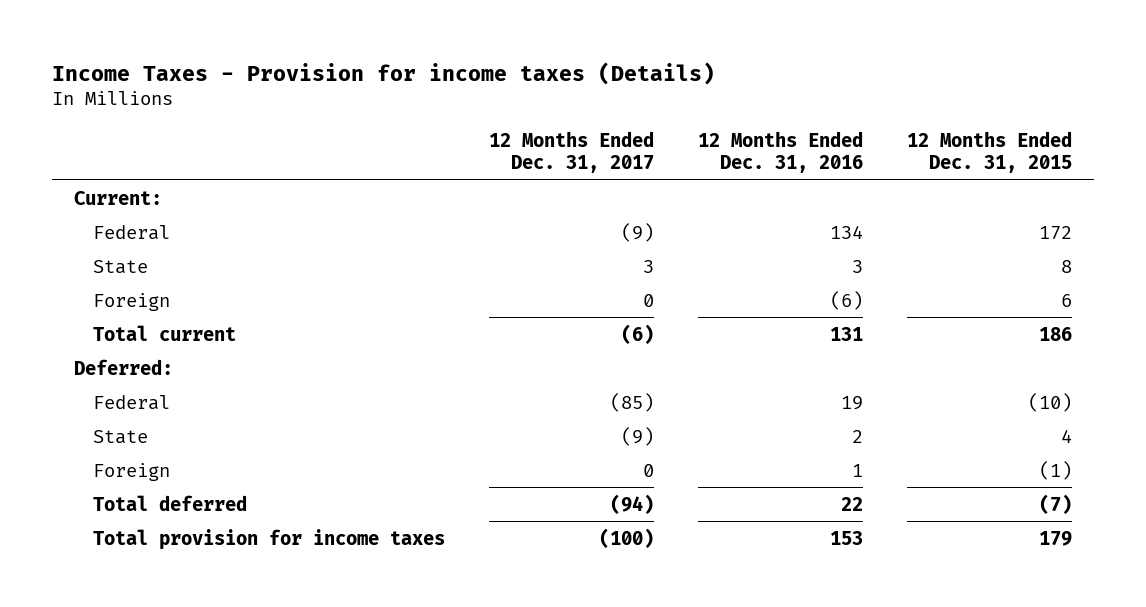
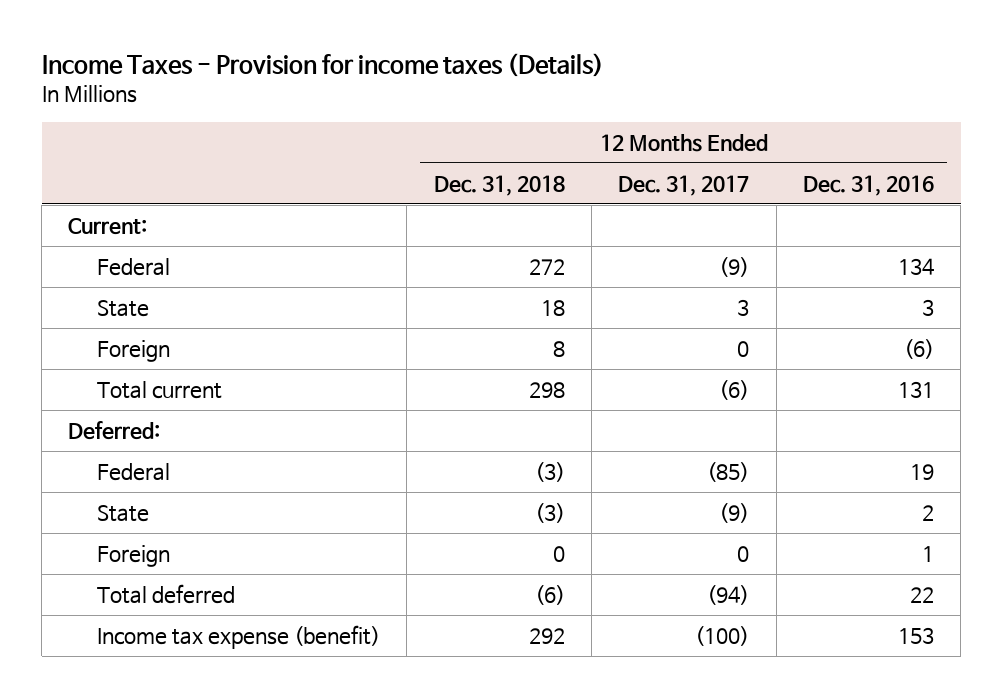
- | 12 Months Ended Dec. 31, 2017 | 12 Months Ended Dec. 31, 2016 | 12 Months Ended Dec. 31, 2015
+ | 12 Months Ended Dec. 31, 2018 | 12 Months Ended Dec. 31, 2017 | 12 Months Ended Dec. 31, 2016
- Total provision for income taxes | (100) | 153 | 179
+ Income tax expense (benefit) | 292 | (100) | 153

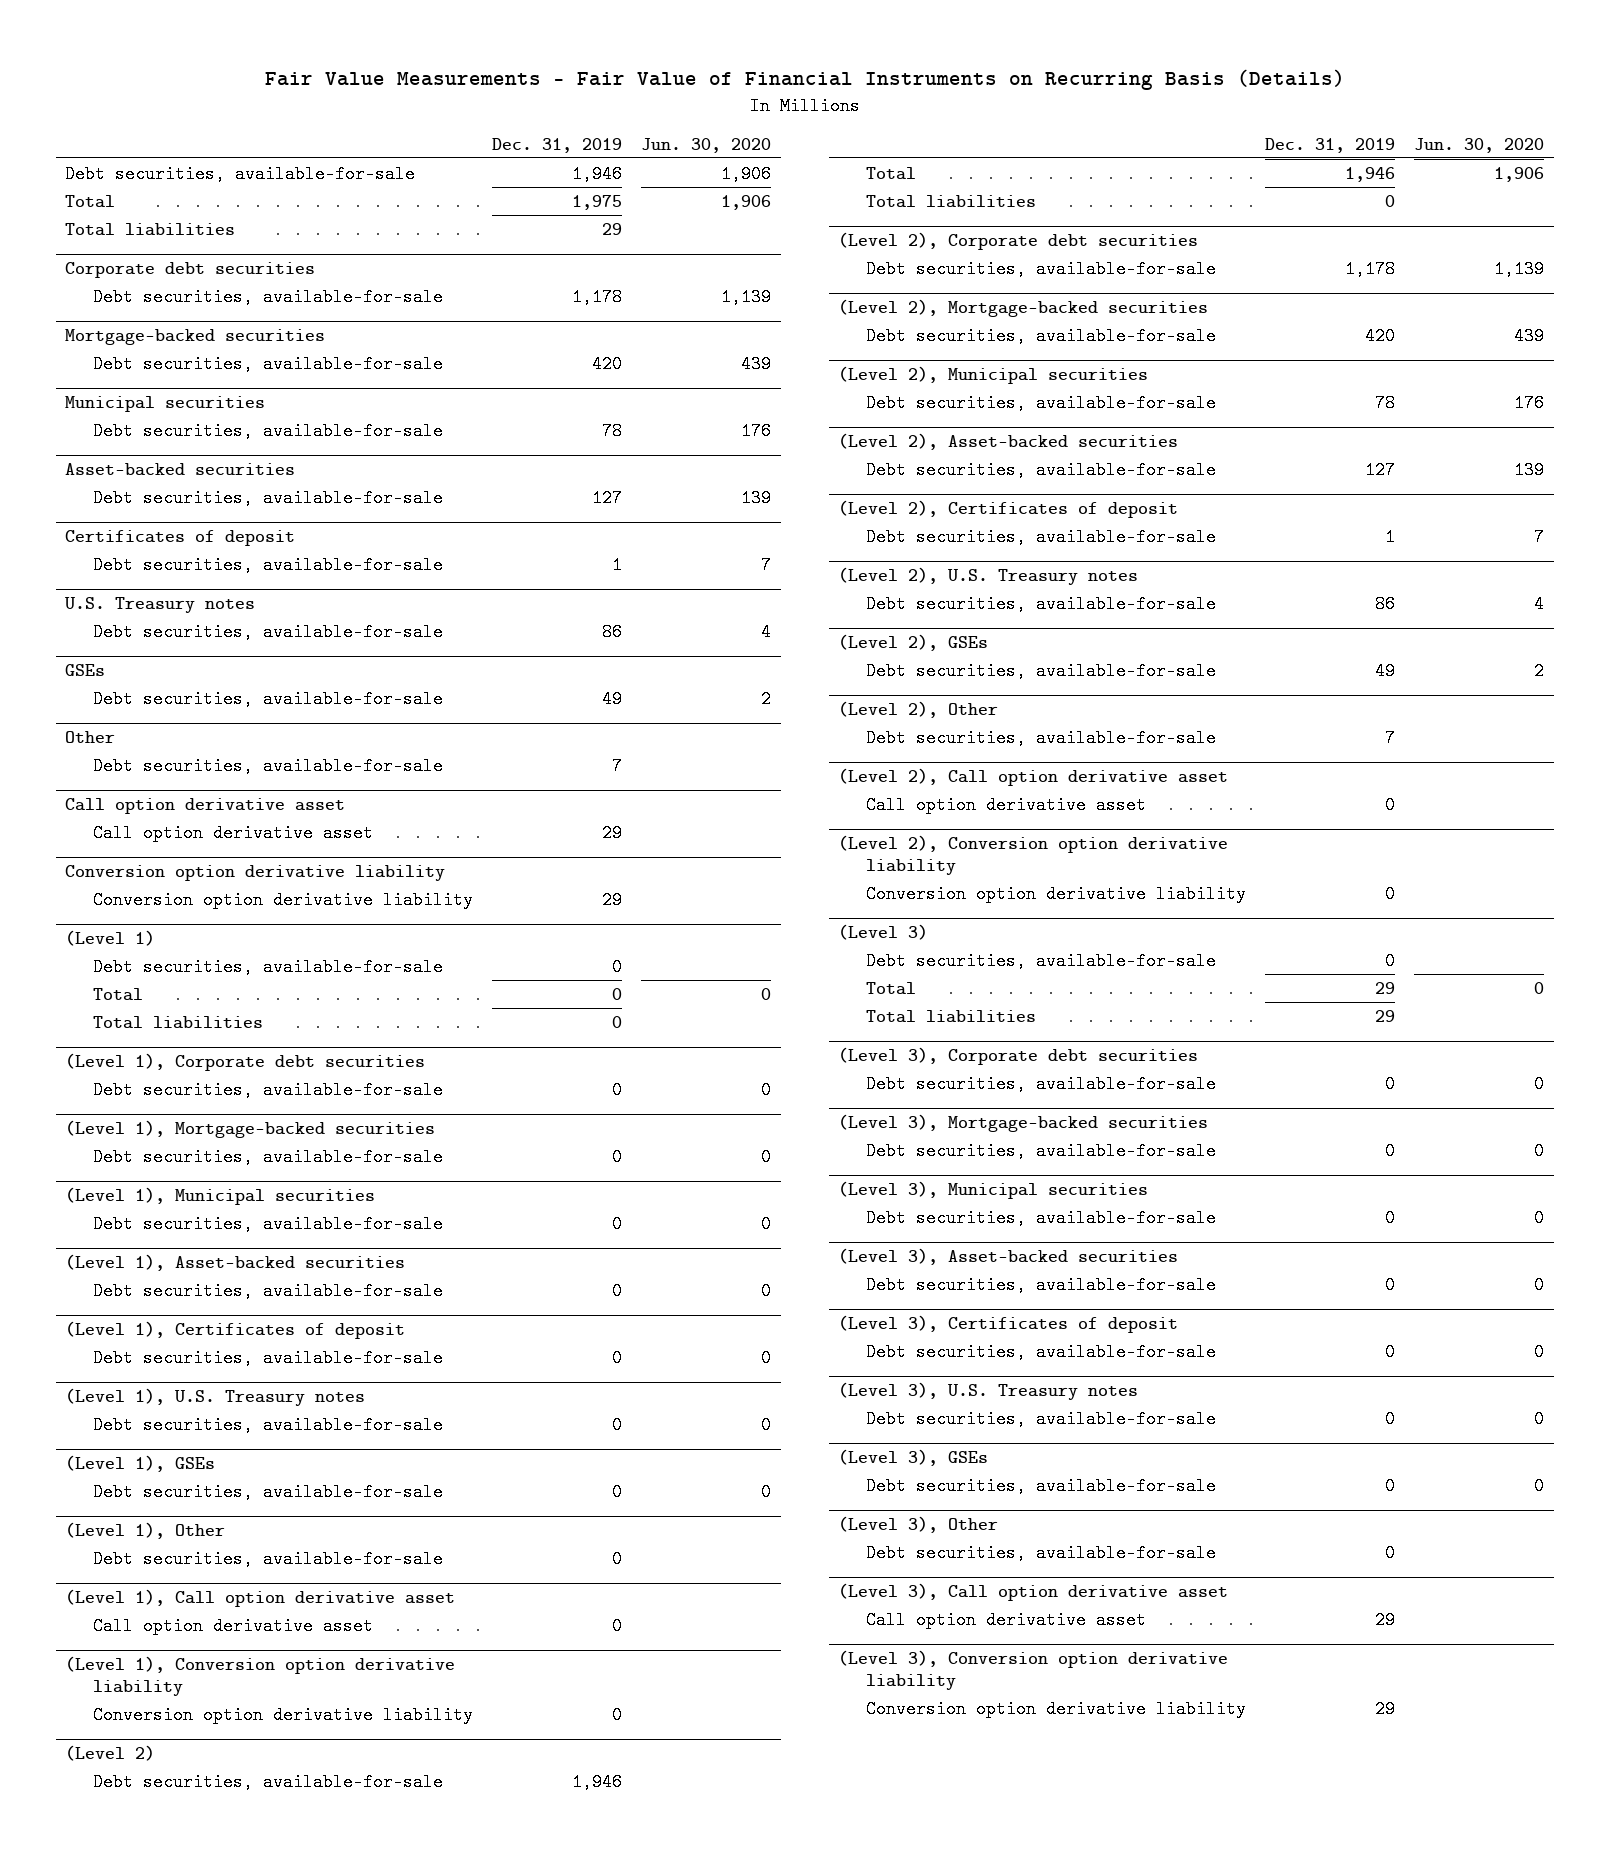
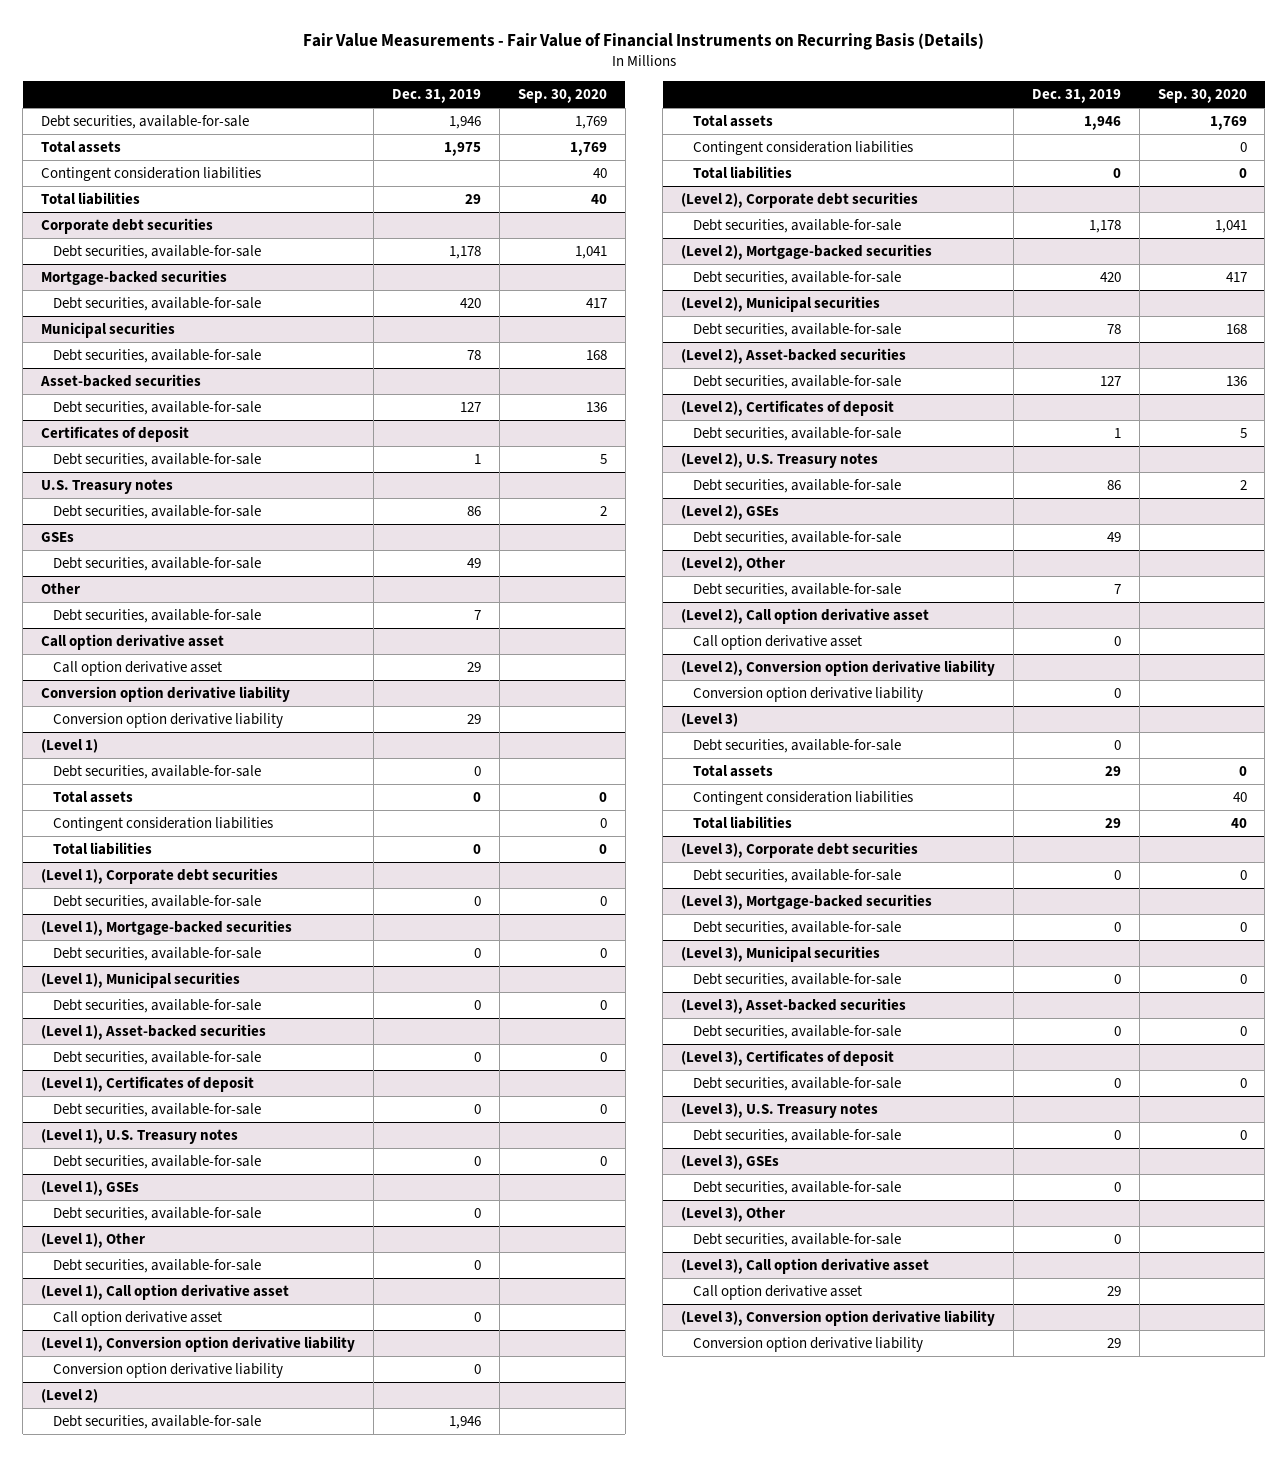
- | Dec. 31, 2019 | Jun. 30, 2020
+ | Dec. 31, 2019 | Sep. 30, 2020
- Total | 1,975 | 1,906
+ Total assets | 1,975 | 1,769
+ Contingent consideration liabilities | | 40
@ (Level 1)
- Total | 0 | 0
+ Total assets | 0 | 0
+ Contingent consideration liabilities | | 0
@ (Level 2)
- Total | 1,946 | 1,906
+ Total assets | 1,946 | 1,769
+ Contingent consideration liabilities | | 0
@ (Level 3)
- Total | 29 | 0
+ Total assets | 29 | 0
+ Contingent consideration liabilities | | 40

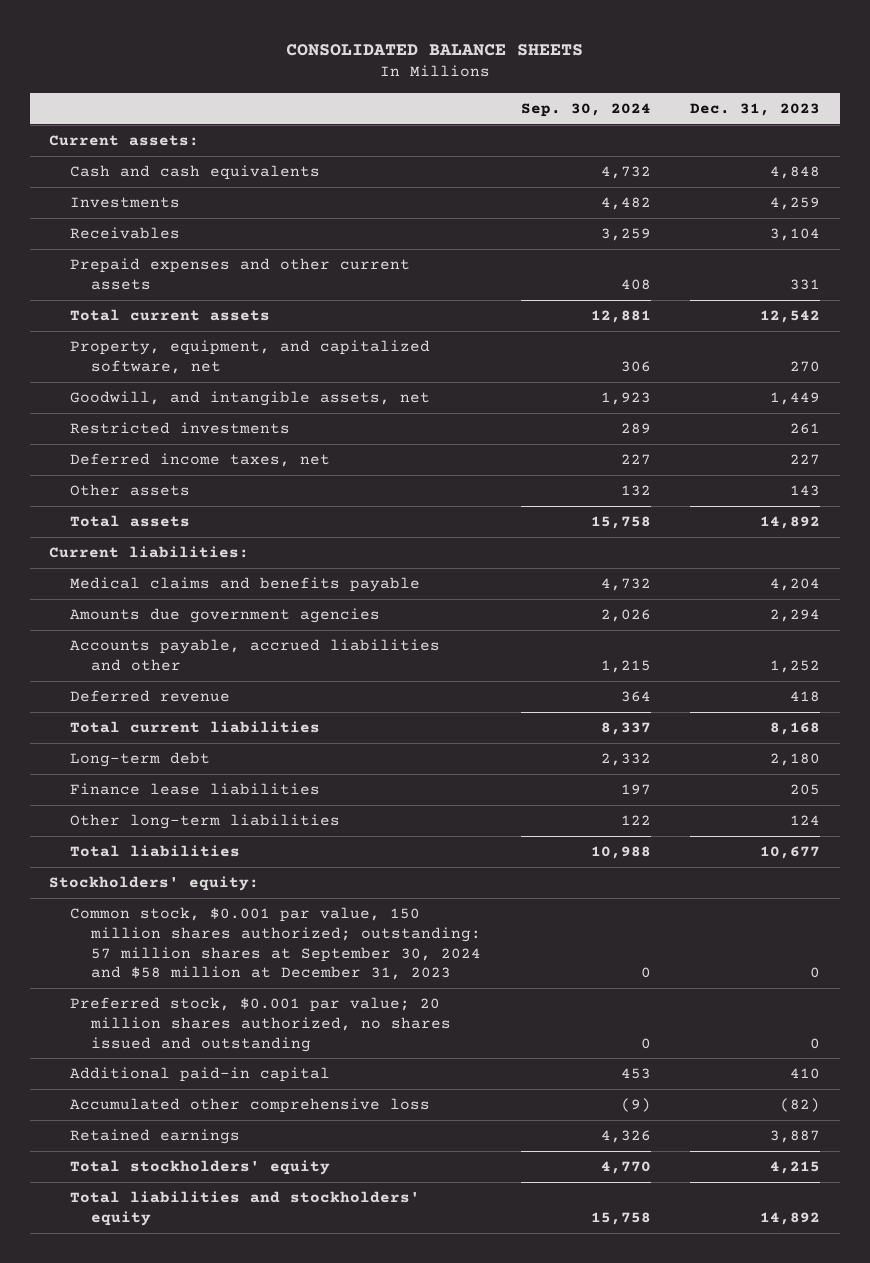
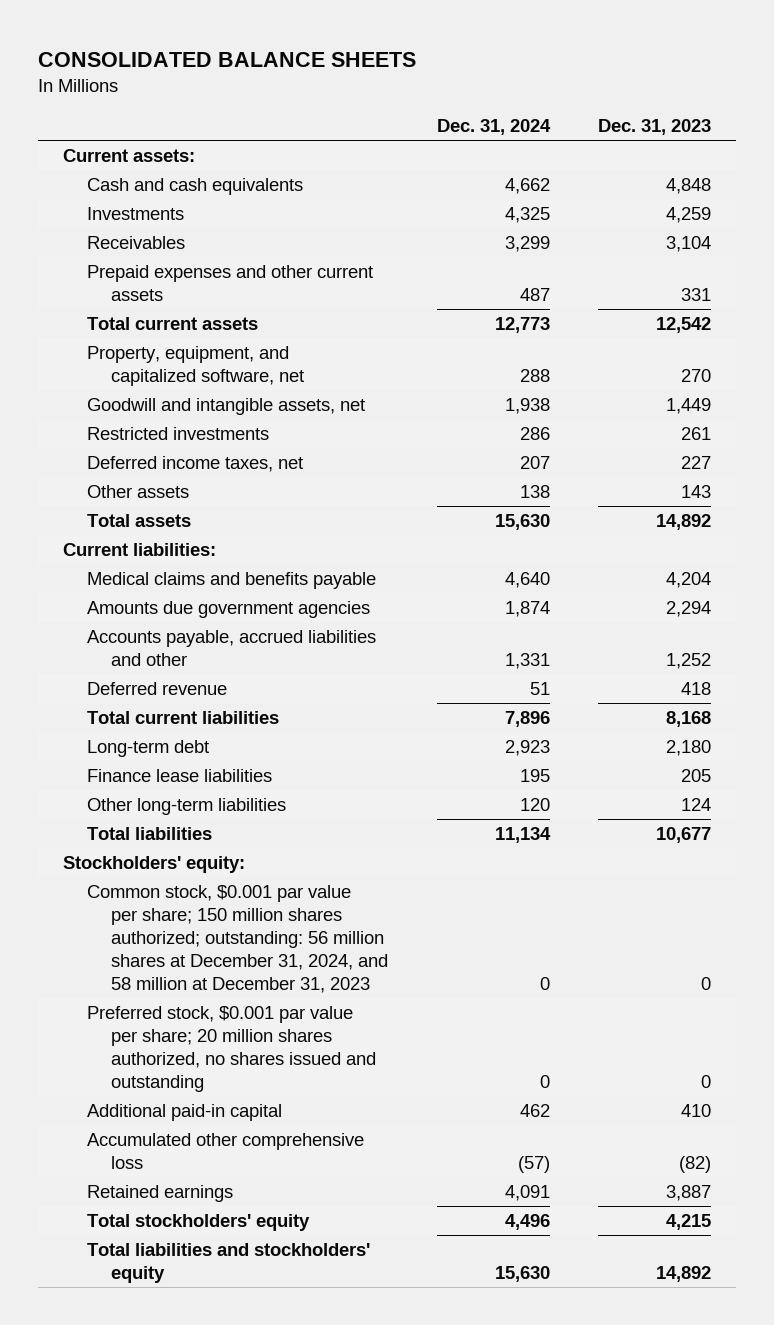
- | Sep. 30, 2024 | Dec. 31, 2023
+ | Dec. 31, 2024 | Dec. 31, 2023
- Goodwill, and intangible assets, net | 1,923 | 1,449
+ Goodwill and intangible assets, net | 1,938 | 1,449
- Common stock, $0.001 par value, 150 million shares authorized; outstanding: 57 million shares at September 30, 2024 and $58 million at December 31, 2023 | 0 | 0
- Preferred stock, $0.001 par value; 20 million shares authorized, no shares issued and outstanding | 0 | 0
+ Common stock, $0.001 par value per share; 150 million shares authorized; outstanding: 56 million shares at December 31, 2024, and 58 million at December 31, 2023 | 0 | 0
+ Preferred stock, $0.001 par value per share; 20 million shares authorized, no shares issued and outstanding | 0 | 0

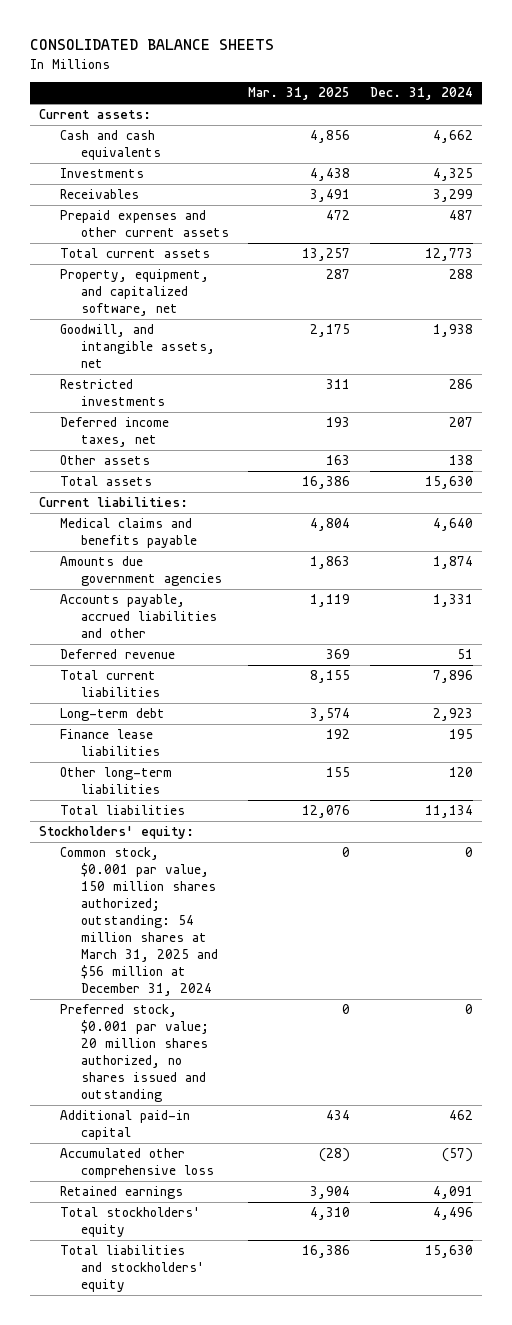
- | Dec. 31, 2024 | Dec. 31, 2023
+ | Mar. 31, 2025 | Dec. 31, 2024
- Goodwill and intangible assets, net | 1,938 | 1,449
+ Goodwill, and intangible assets, net | 2,175 | 1,938
- Common stock, $0.001 par value per share; 150 million shares authorized; outstanding: 56 million shares at December 31, 2024, and 58 million at December 31, 2023 | 0 | 0
- Preferred stock, $0.001 par value per share; 20 million shares authorized, no shares issued and outstanding | 0 | 0
+ Common stock, $0.001 par value, 150 million shares authorized; outstanding: 54 million shares at March 31, 2025 and $56 million at December 31, 2024 | 0 | 0
+ Preferred stock, $0.001 par value; 20 million shares authorized, no shares issued and outstanding | 0 | 0

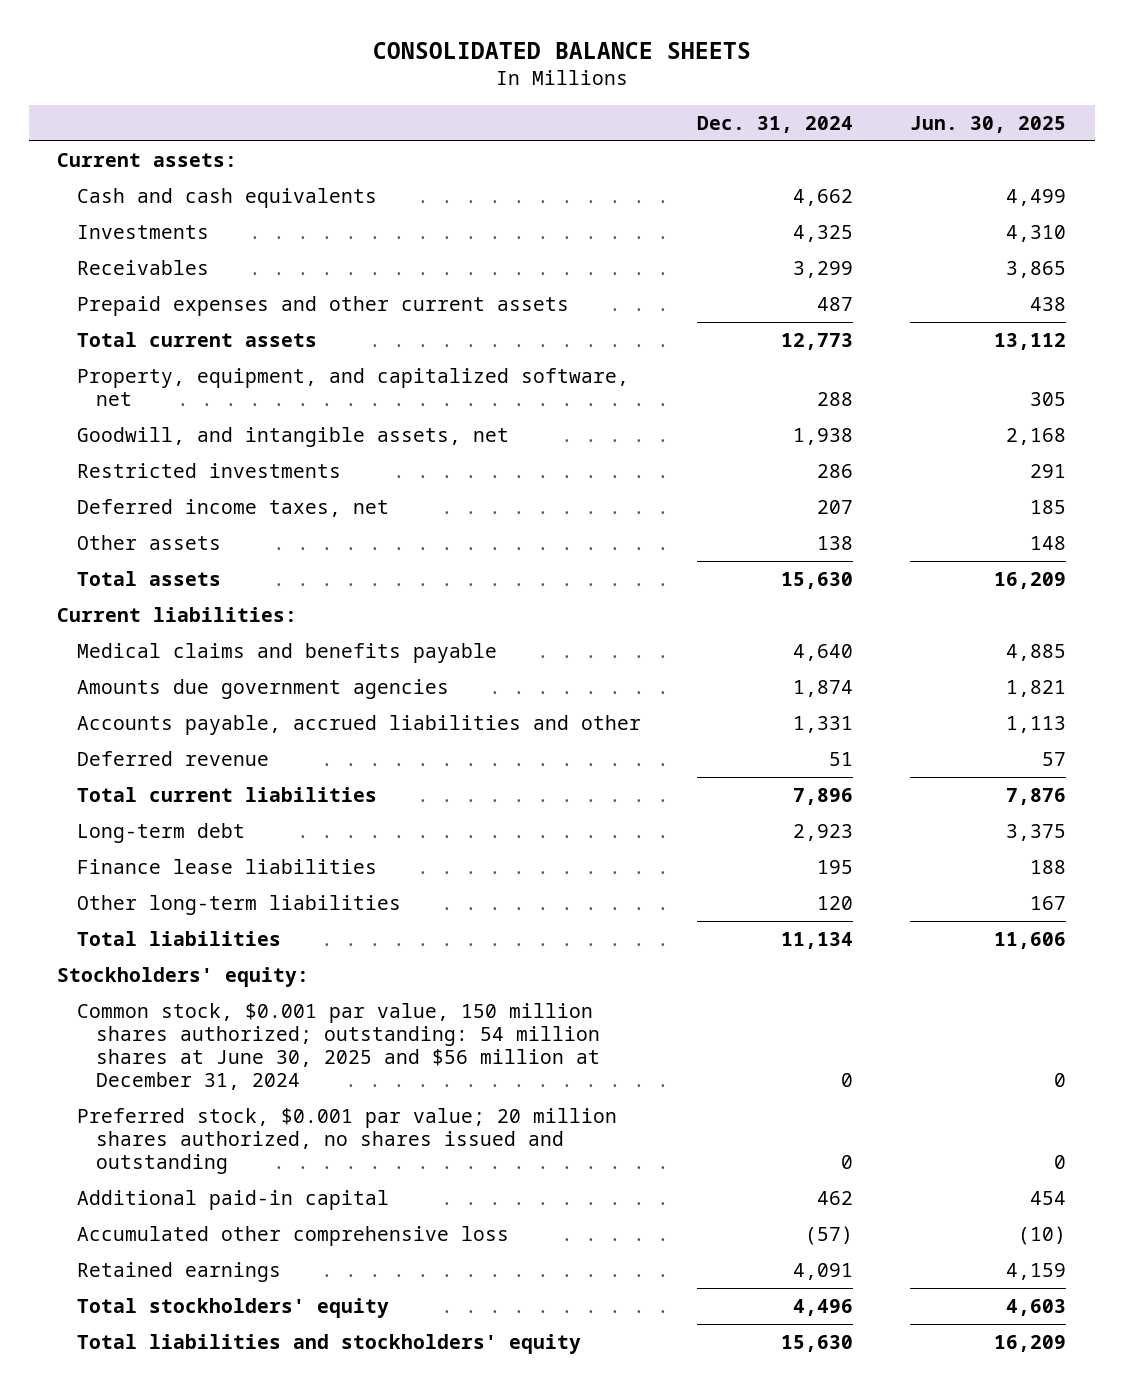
- | Mar. 31, 2025 | Dec. 31, 2024
+ | Dec. 31, 2024 | Jun. 30, 2025
- Common stock, $0.001 par value, 150 million shares authorized; outstanding: 54 million shares at March 31, 2025 and $56 million at December 31, 2024 | 0 | 0
+ Common stock, $0.001 par value, 150 million shares authorized; outstanding: 54 million shares at June 30, 2025 and $56 million at December 31, 2024 | 0 | 0

